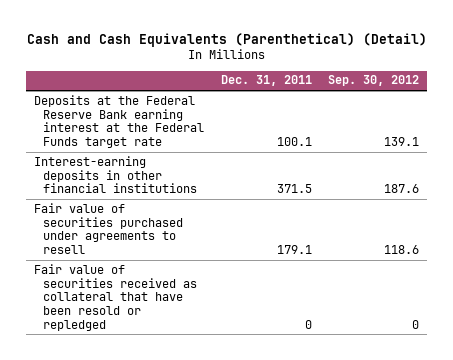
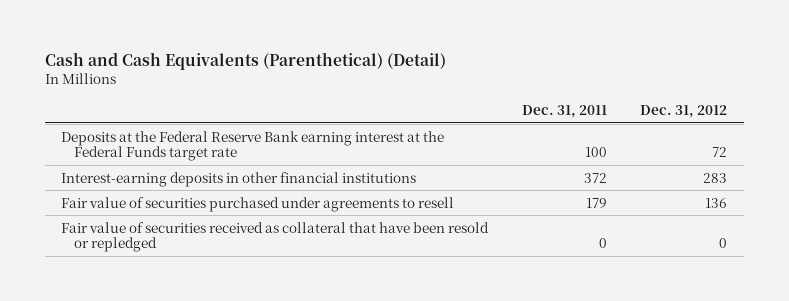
- | Dec. 31, 2011 | Sep. 30, 2012
+ | Dec. 31, 2011 | Dec. 31, 2012
- Deposits at the Federal Reserve Bank earning interest at the Federal Funds target rate | 100.1 | 139.1
- Interest-earning deposits in other financial institutions | 371.5 | 187.6
- Fair value of securities purchased under agreements to resell | 179.1 | 118.6
+ Deposits at the Federal Reserve Bank earning interest at the Federal Funds target rate | 100 | 72
+ Interest-earning deposits in other financial institutions | 372 | 283
+ Fair value of securities purchased under agreements to resell | 179 | 136

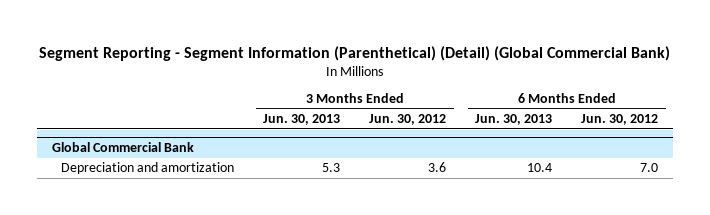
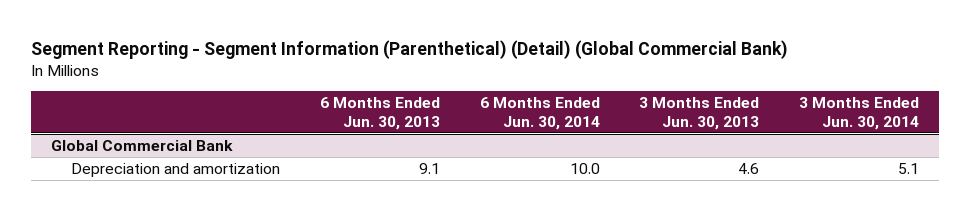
- | 3 Months Ended Jun. 30, 2013 | 3 Months Ended Jun. 30, 2012 | 6 Months Ended Jun. 30, 2013 | 6 Months Ended Jun. 30, 2012
+ | 6 Months Ended Jun. 30, 2013 | 6 Months Ended Jun. 30, 2014 | 3 Months Ended Jun. 30, 2013 | 3 Months Ended Jun. 30, 2014
@ Global Commercial Bank
- Depreciation and amortization | 5.3 | 3.6 | 10.4 | 7.0
+ Depreciation and amortization | 9.1 | 10.0 | 4.6 | 5.1

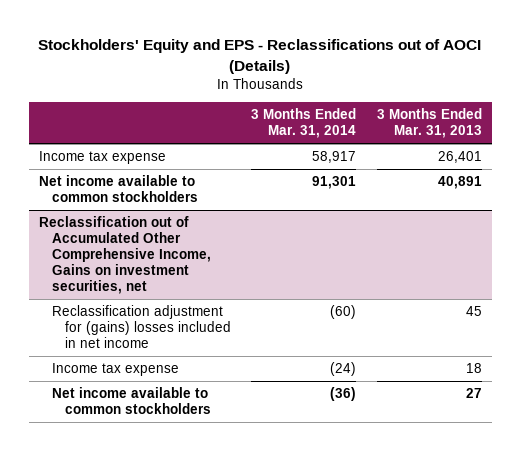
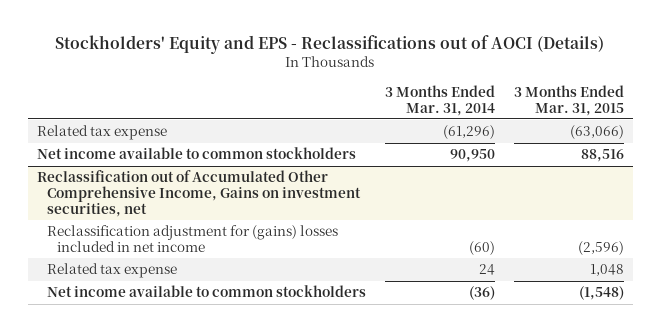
- | 3 Months Ended Mar. 31, 2014 | 3 Months Ended Mar. 31, 2013
+ | 3 Months Ended Mar. 31, 2014 | 3 Months Ended Mar. 31, 2015
- Income tax expense | 58,917 | 26,401
- Net income available to common stockholders | 91,301 | 40,891
+ Related tax expense | (61,296) | (63,066)
+ Net income available to common stockholders | 90,950 | 88,516
@ Reclassification out of Accumulated Other Comprehensive Income, Gains on investment securities, net
- Income tax expense | (24) | 18
+ Related tax expense | 24 | 1,048

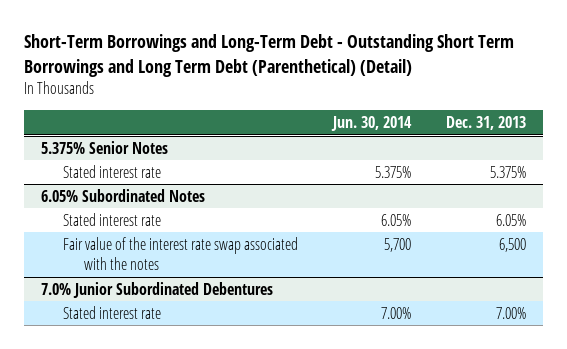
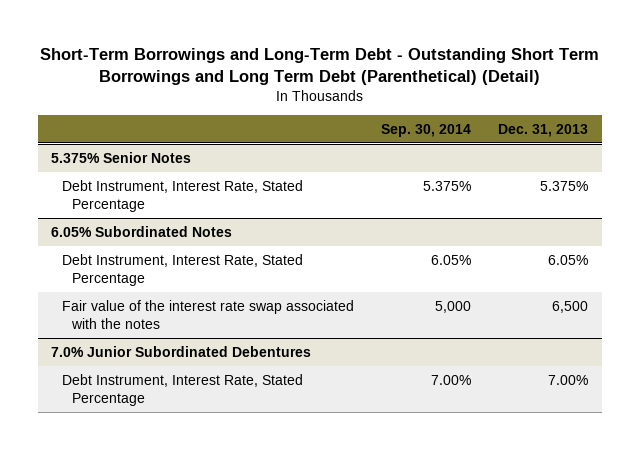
- | Jun. 30, 2014 | Dec. 31, 2013
+ | Sep. 30, 2014 | Dec. 31, 2013
@ 5.375% Senior Notes
- Stated interest rate | 5.375% | 5.375%
+ Debt Instrument, Interest Rate, Stated Percentage | 5.375% | 5.375%
@ 6.05% Subordinated Notes
- Stated interest rate | 6.05% | 6.05%
+ Debt Instrument, Interest Rate, Stated Percentage | 6.05% | 6.05%
@ 7.0% Junior Subordinated Debentures
- Stated interest rate | 7.00% | 7.00%
+ Debt Instrument, Interest Rate, Stated Percentage | 7.00% | 7.00%

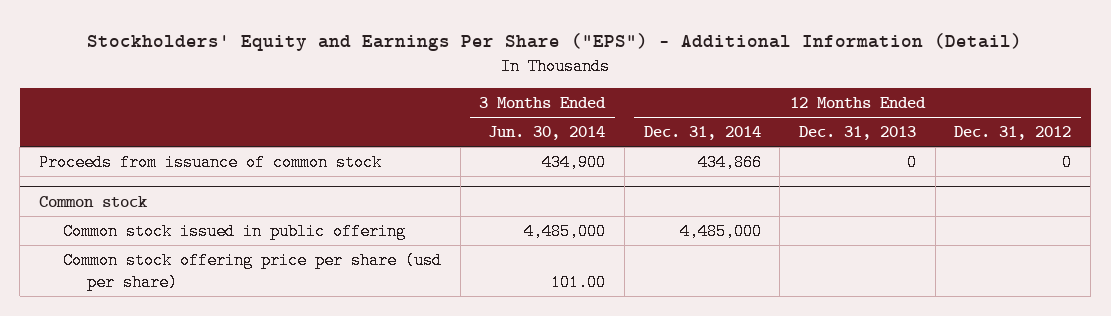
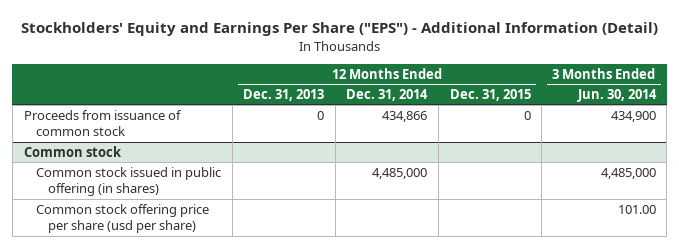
- | 3 Months Ended Jun. 30, 2014 | 12 Months Ended Dec. 31, 2014 | 12 Months Ended Dec. 31, 2013 | 12 Months Ended Dec. 31, 2012
+ | 12 Months Ended Dec. 31, 2013 | 12 Months Ended Dec. 31, 2014 | 12 Months Ended Dec. 31, 2015 | 3 Months Ended Jun. 30, 2014
@ Common stock
- Common stock issued in public offering | 4,485,000 | 4,485,000 | |
+ Common stock issued in public offering (in shares) | | 4,485,000 | | 4,485,000

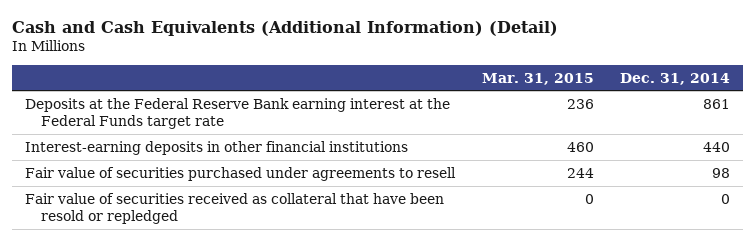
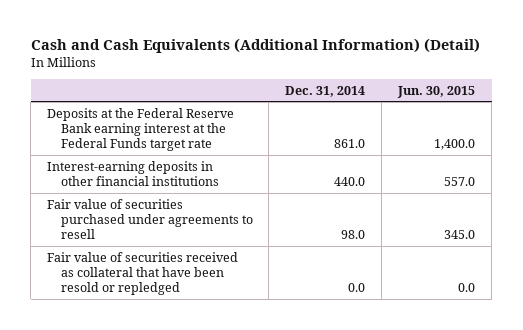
- | Mar. 31, 2015 | Dec. 31, 2014
+ | Dec. 31, 2014 | Jun. 30, 2015
- Deposits at the Federal Reserve Bank earning interest at the Federal Funds target rate | 236 | 861
- Interest-earning deposits in other financial institutions | 460 | 440
- Fair value of securities purchased under agreements to resell | 244 | 98
- Fair value of securities received as collateral that have been resold or repledged | 0 | 0
+ Deposits at the Federal Reserve Bank earning interest at the Federal Funds target rate | 861.0 | 1,400.0
+ Interest-earning deposits in other financial institutions | 440.0 | 557.0
+ Fair value of securities purchased under agreements to resell | 98.0 | 345.0
+ Fair value of securities received as collateral that have been resold or repledged | 0.0 | 0.0

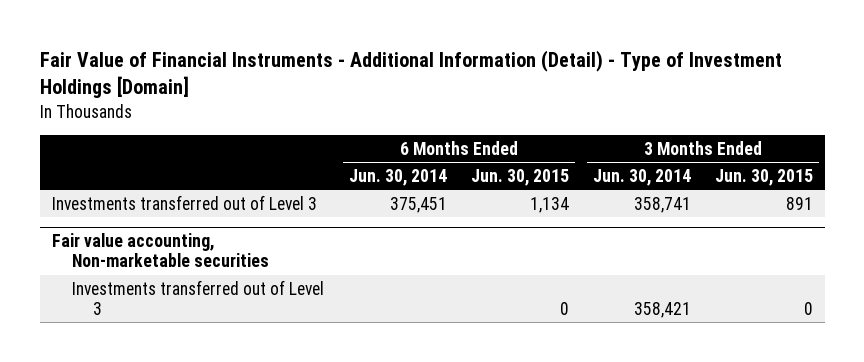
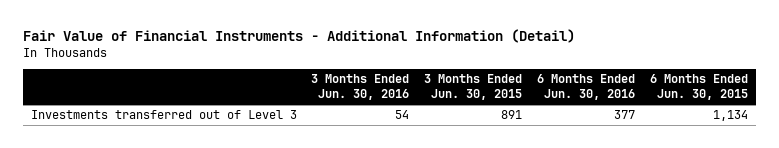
- Fair Value of Financial Instruments - Additional Information (Detail) - Type of Investment Holdings [Domain]
+ Fair Value of Financial Instruments - Additional Information (Detail)
- | 6 Months Ended Jun. 30, 2014 | 6 Months Ended Jun. 30, 2015 | 3 Months Ended Jun. 30, 2014 | 3 Months Ended Jun. 30, 2015
+ | 3 Months Ended Jun. 30, 2016 | 3 Months Ended Jun. 30, 2015 | 6 Months Ended Jun. 30, 2016 | 6 Months Ended Jun. 30, 2015
- Fair value accounting, Non-marketable securities
- Investments transferred out of Level 3 | | 0 | 358,421 | 0

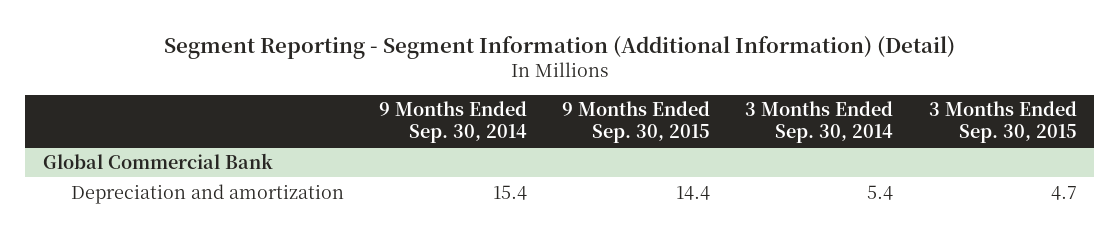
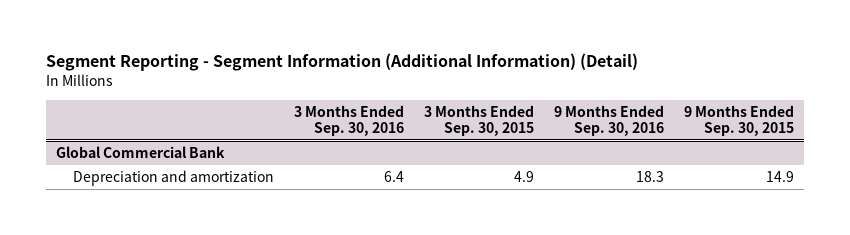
- | 9 Months Ended Sep. 30, 2014 | 9 Months Ended Sep. 30, 2015 | 3 Months Ended Sep. 30, 2014 | 3 Months Ended Sep. 30, 2015
+ | 3 Months Ended Sep. 30, 2016 | 3 Months Ended Sep. 30, 2015 | 9 Months Ended Sep. 30, 2016 | 9 Months Ended Sep. 30, 2015
@ Global Commercial Bank
- Depreciation and amortization | 15.4 | 14.4 | 5.4 | 4.7
+ Depreciation and amortization | 6.4 | 4.9 | 18.3 | 14.9

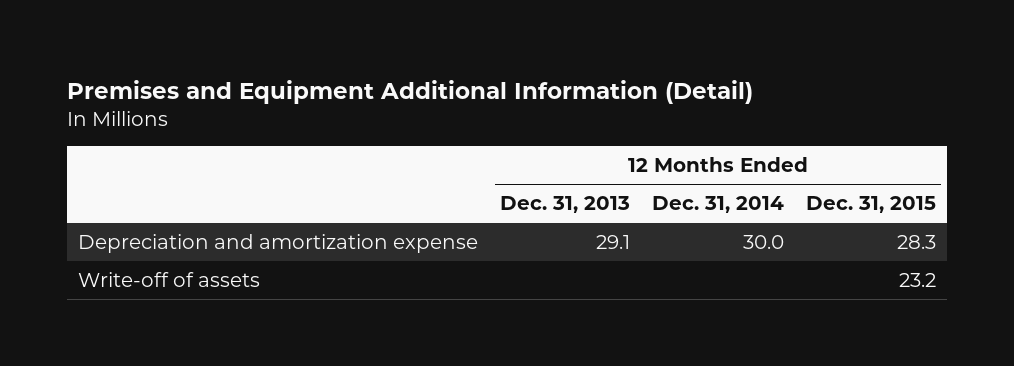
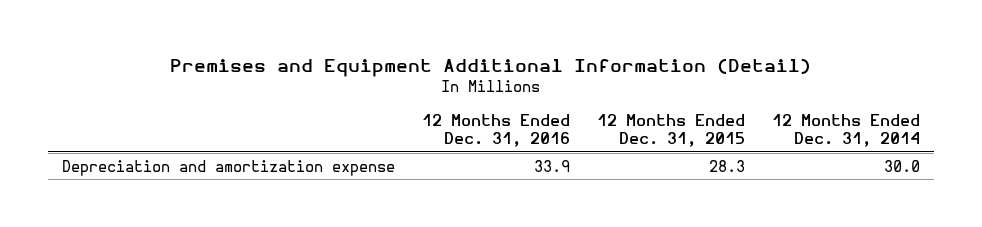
- | 12 Months Ended Dec. 31, 2013 | 12 Months Ended Dec. 31, 2014 | 12 Months Ended Dec. 31, 2015
+ | 12 Months Ended Dec. 31, 2016 | 12 Months Ended Dec. 31, 2015 | 12 Months Ended Dec. 31, 2014
- Write-off of assets | | | 23.2

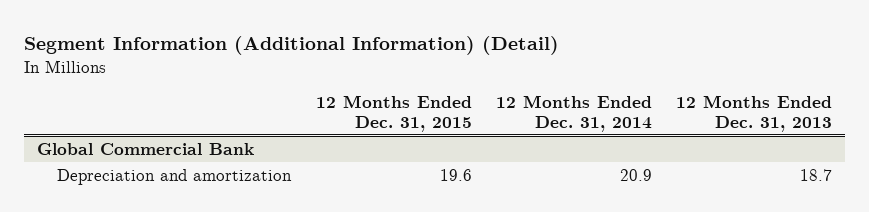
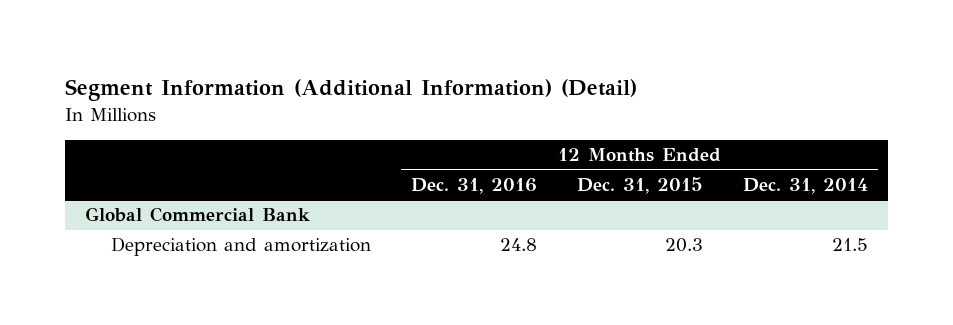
- | 12 Months Ended Dec. 31, 2015 | 12 Months Ended Dec. 31, 2014 | 12 Months Ended Dec. 31, 2013
+ | 12 Months Ended Dec. 31, 2016 | 12 Months Ended Dec. 31, 2015 | 12 Months Ended Dec. 31, 2014
@ Global Commercial Bank
- Depreciation and amortization | 19.6 | 20.9 | 18.7
+ Depreciation and amortization | 24.8 | 20.3 | 21.5

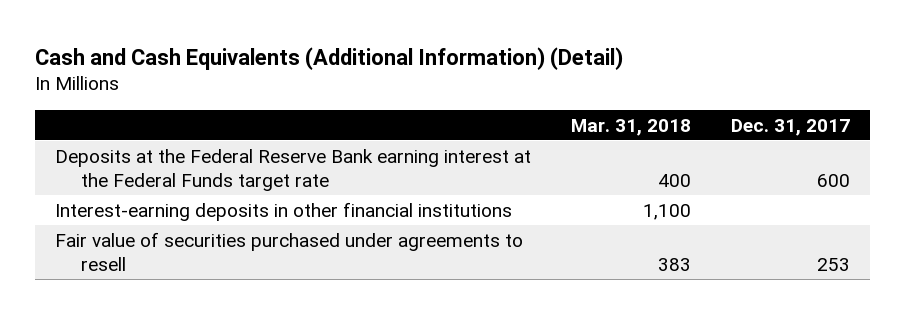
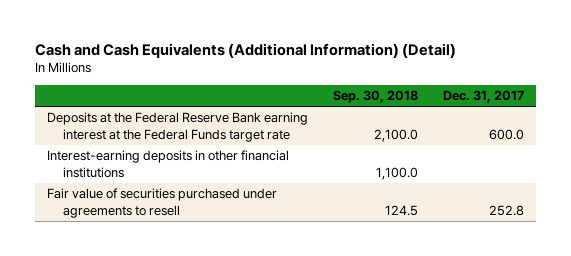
- | Mar. 31, 2018 | Dec. 31, 2017
+ | Sep. 30, 2018 | Dec. 31, 2017
- Deposits at the Federal Reserve Bank earning interest at the Federal Funds target rate | 400 | 600
+ Deposits at the Federal Reserve Bank earning interest at the Federal Funds target rate | 2,100.0 | 600.0
- Fair value of securities purchased under agreements to resell | 383 | 253
+ Fair value of securities purchased under agreements to resell | 124.5 | 252.8

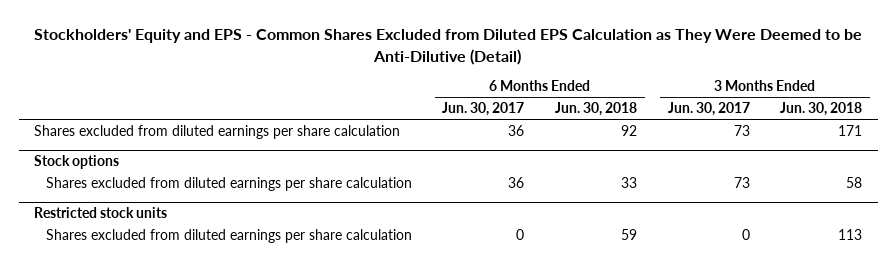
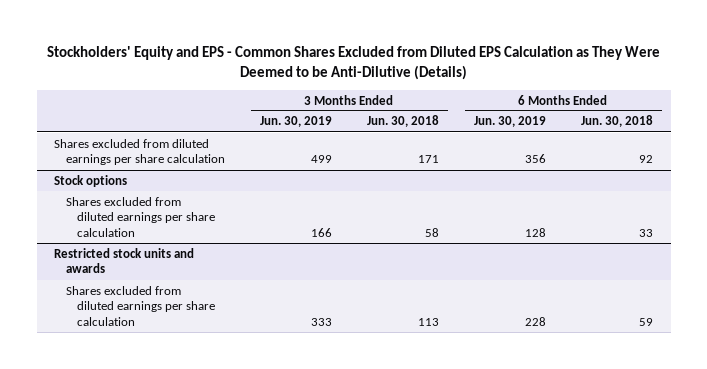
- Stockholders' Equity and EPS - Common Shares Excluded from Diluted EPS Calculation as They Were Deemed to be Anti-Dilutive (Detail)
+ Stockholders' Equity and EPS - Common Shares Excluded from Diluted EPS Calculation as They Were Deemed to be Anti-Dilutive (Details)
- | 6 Months Ended Jun. 30, 2017 | 6 Months Ended Jun. 30, 2018 | 3 Months Ended Jun. 30, 2017 | 3 Months Ended Jun. 30, 2018
+ | 3 Months Ended Jun. 30, 2019 | 3 Months Ended Jun. 30, 2018 | 6 Months Ended Jun. 30, 2019 | 6 Months Ended Jun. 30, 2018
- Restricted stock units
+ Restricted stock units and awards

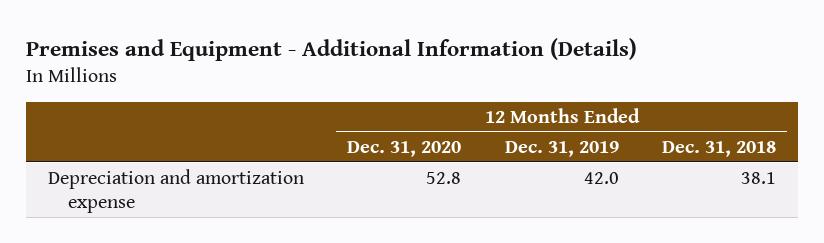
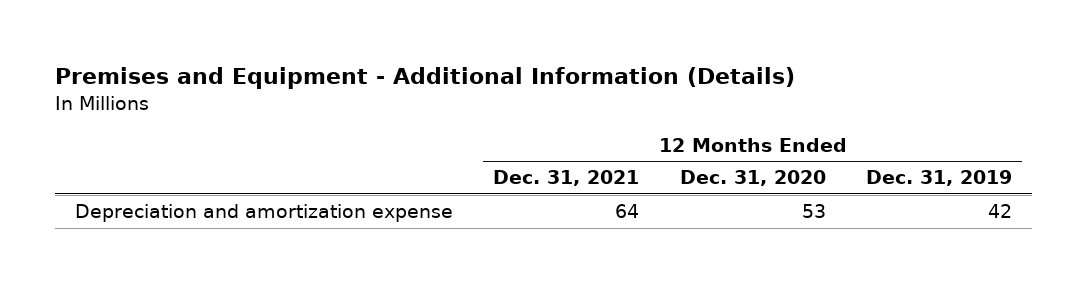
- | 12 Months Ended Dec. 31, 2020 | 12 Months Ended Dec. 31, 2019 | 12 Months Ended Dec. 31, 2018
+ | 12 Months Ended Dec. 31, 2021 | 12 Months Ended Dec. 31, 2020 | 12 Months Ended Dec. 31, 2019
- Depreciation and amortization expense | 52.8 | 42.0 | 38.1
+ Depreciation and amortization expense | 64 | 53 | 42

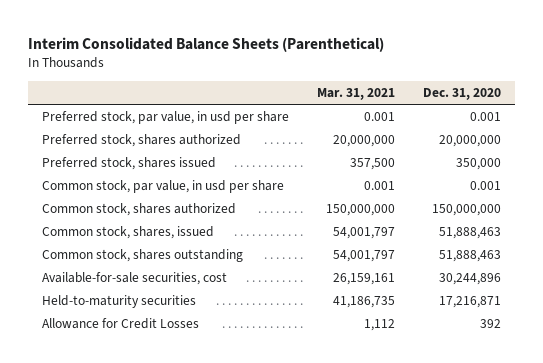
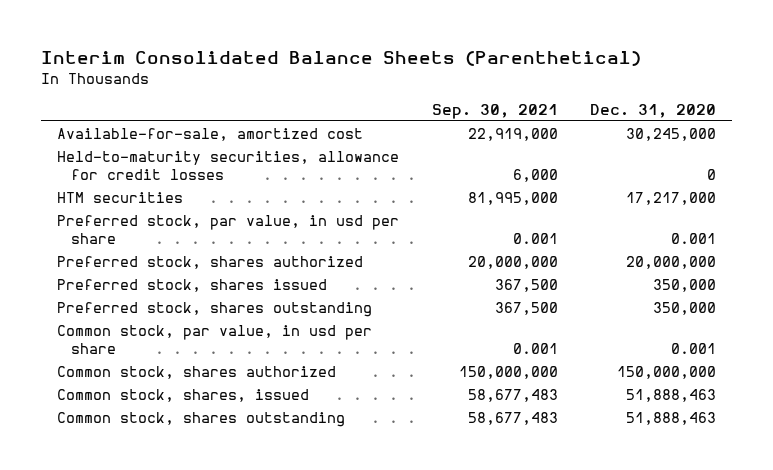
- | Mar. 31, 2021 | Dec. 31, 2020
+ | Sep. 30, 2021 | Dec. 31, 2020
+ Available-for-sale, amortized cost | 22,919,000 | 30,245,000
+ Held-to-maturity securities, allowance for credit losses | 6,000 | 0
+ HTM securities | 81,995,000 | 17,217,000
+ Preferred stock, shares outstanding | 367,500 | 350,000
- Available-for-sale securities, cost | 26,159,161 | 30,244,896
- Held-to-maturity securities | 41,186,735 | 17,216,871
- Allowance for Credit Losses | 1,112 | 392

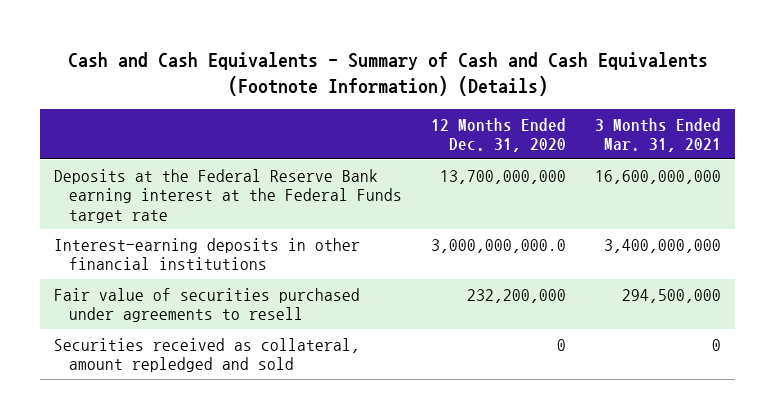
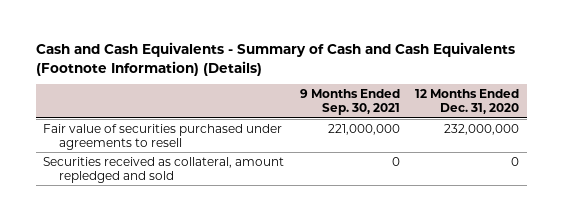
- | 12 Months Ended Dec. 31, 2020 | 3 Months Ended Mar. 31, 2021
+ | 9 Months Ended Sep. 30, 2021 | 12 Months Ended Dec. 31, 2020
- Deposits at the Federal Reserve Bank earning interest at the Federal Funds target rate | 13,700,000,000 | 16,600,000,000
- Interest-earning deposits in other financial institutions | 3,000,000,000.0 | 3,400,000,000
- Fair value of securities purchased under agreements to resell | 232,200,000 | 294,500,000
+ Fair value of securities purchased under agreements to resell | 221,000,000 | 232,000,000

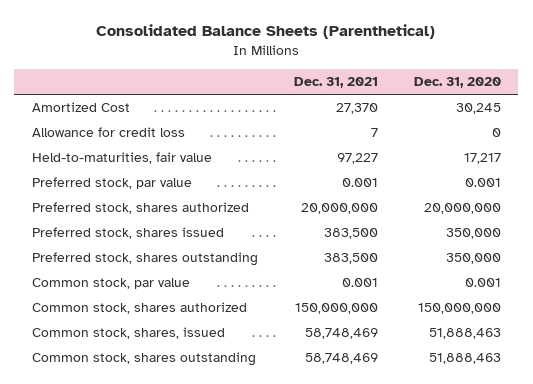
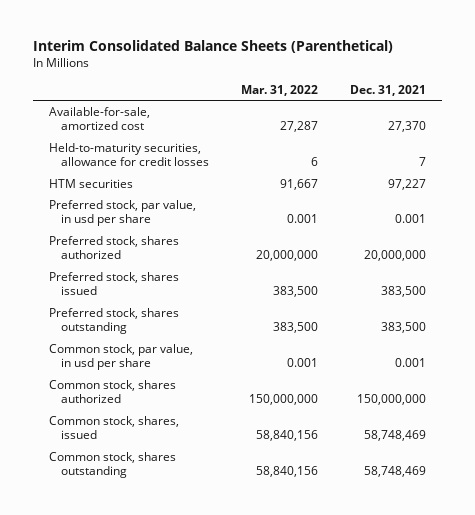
- Consolidated Balance Sheets (Parenthetical)
+ Interim Consolidated Balance Sheets (Parenthetical)
- | Dec. 31, 2021 | Dec. 31, 2020
+ | Mar. 31, 2022 | Dec. 31, 2021
- Amortized Cost | 27,370 | 30,245
- Allowance for credit loss | 7 | 0
- Held-to-maturities, fair value | 97,227 | 17,217
- Preferred stock, par value | 0.001 | 0.001
+ Available-for-sale, amortized cost | 27,287 | 27,370
+ Held-to-maturity securities, allowance for credit losses | 6 | 7
+ HTM securities | 91,667 | 97,227
+ Preferred stock, par value, in usd per share | 0.001 | 0.001
- Common stock, par value | 0.001 | 0.001
+ Common stock, par value, in usd per share | 0.001 | 0.001

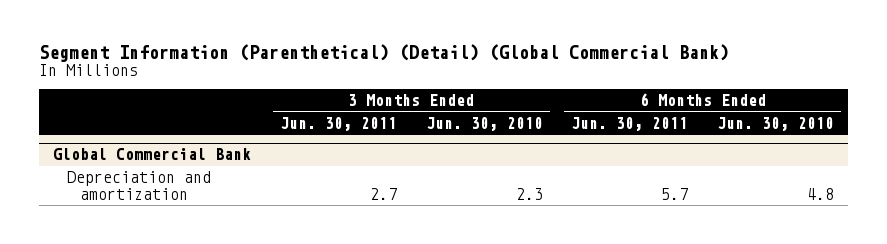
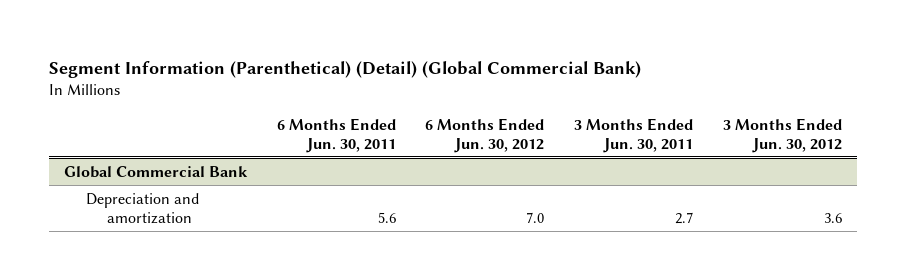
- | 3 Months Ended Jun. 30, 2011 | 3 Months Ended Jun. 30, 2010 | 6 Months Ended Jun. 30, 2011 | 6 Months Ended Jun. 30, 2010
+ | 6 Months Ended Jun. 30, 2011 | 6 Months Ended Jun. 30, 2012 | 3 Months Ended Jun. 30, 2011 | 3 Months Ended Jun. 30, 2012
@ Global Commercial Bank
- Depreciation and amortization | 2.7 | 2.3 | 5.7 | 4.8
+ Depreciation and amortization | 5.6 | 7.0 | 2.7 | 3.6

